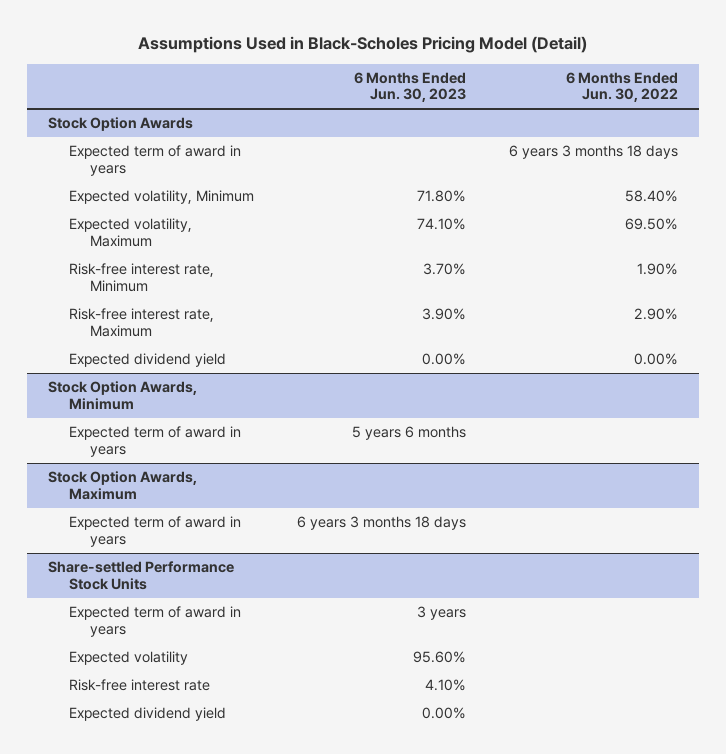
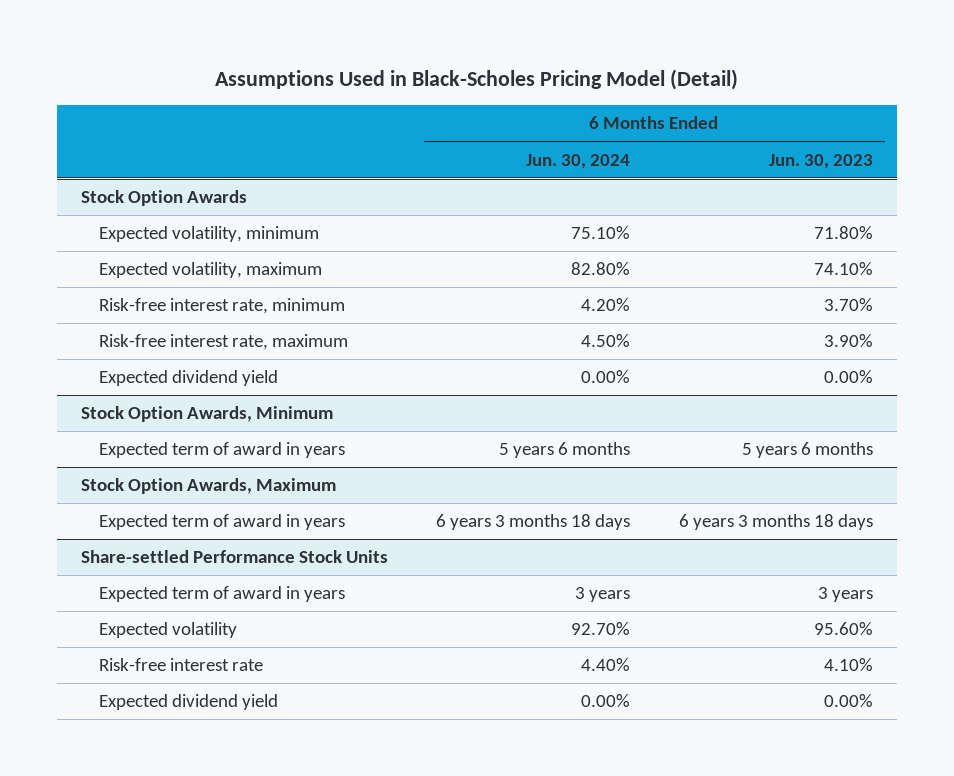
- | 6 Months Ended Jun. 30, 2023 | 6 Months Ended Jun. 30, 2022
+ | 6 Months Ended Jun. 30, 2024 | 6 Months Ended Jun. 30, 2023
@ Stock Option Awards
- Expected term of award in years | | 6 years 3 months 18 days
- Expected volatility, Minimum | 71.80% | 58.40%
- Expected volatility, Maximum | 74.10% | 69.50%
- Risk-free interest rate, Minimum | 3.70% | 1.90%
- Risk-free interest rate, Maximum | 3.90% | 2.90%
+ Expected volatility, minimum | 75.10% | 71.80%
+ Expected volatility, maximum | 82.80% | 74.10%
+ Risk-free interest rate, minimum | 4.20% | 3.70%
+ Risk-free interest rate, maximum | 4.50% | 3.90%

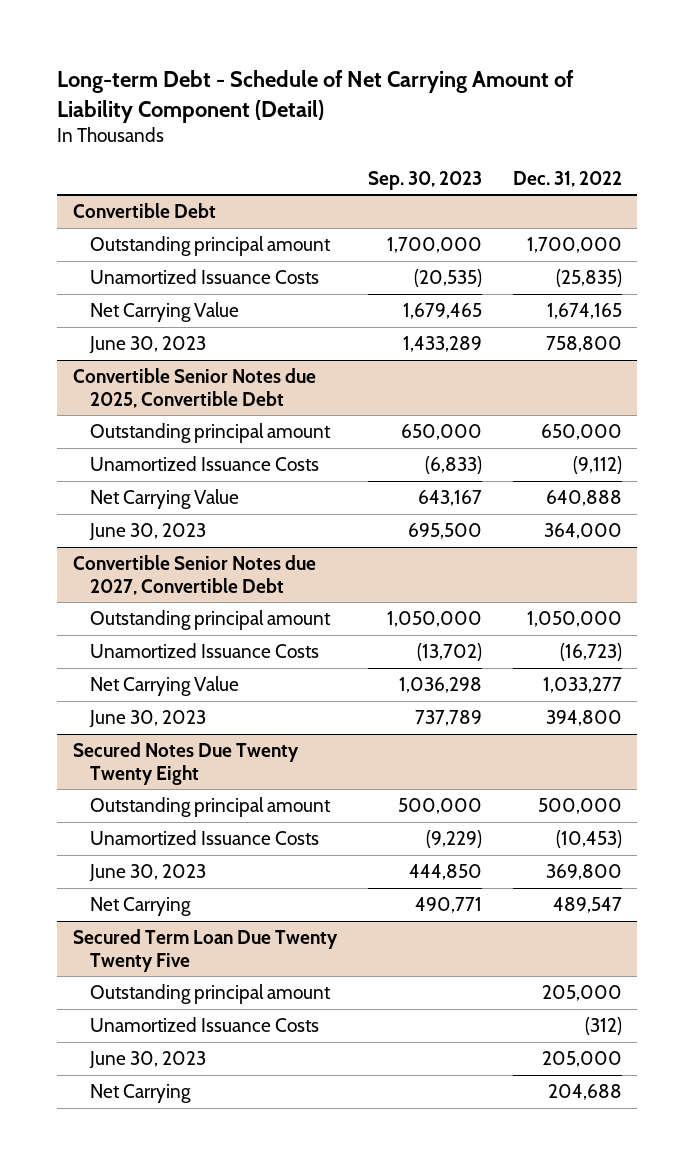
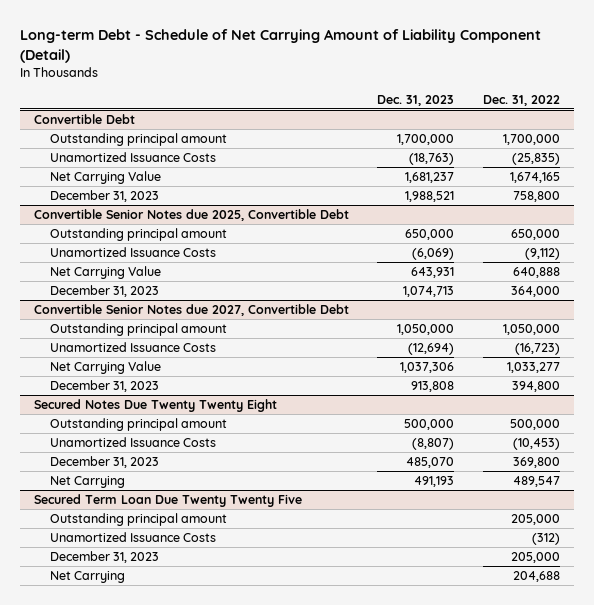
- | Sep. 30, 2023 | Dec. 31, 2022
+ | Dec. 31, 2023 | Dec. 31, 2022
@ Convertible Debt
- June 30, 2023 | 1,433,289 | 758,800
+ December 31, 2023 | 1,988,521 | 758,800
@ Convertible Senior Notes due 2025, Convertible Debt
- June 30, 2023 | 695,500 | 364,000
+ December 31, 2023 | 1,074,713 | 364,000
@ Convertible Senior Notes due 2027, Convertible Debt
- June 30, 2023 | 737,789 | 394,800
+ December 31, 2023 | 913,808 | 394,800
@ Secured Notes Due Twenty Twenty Eight
- June 30, 2023 | 444,850 | 369,800
+ December 31, 2023 | 485,070 | 369,800
@ Secured Term Loan Due Twenty Twenty Five
- June 30, 2023 | | 205,000
+ December 31, 2023 | | 205,000

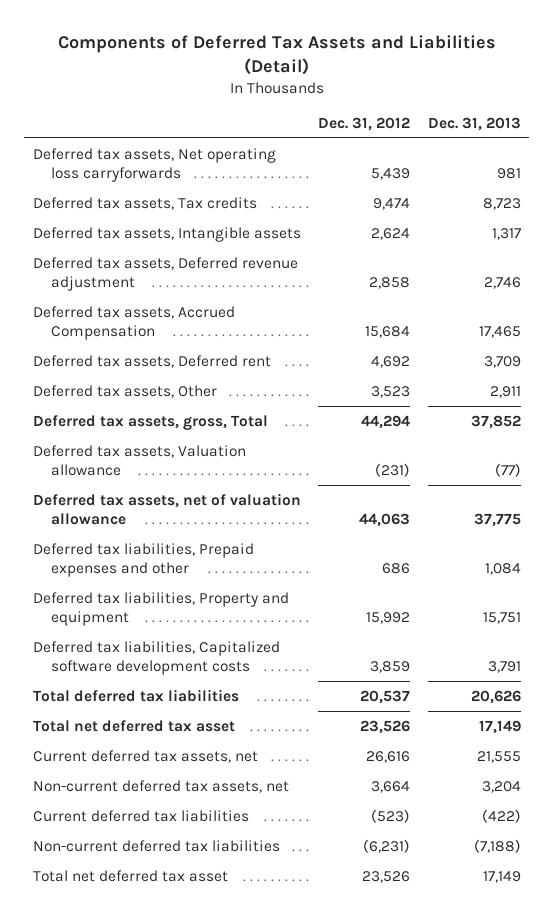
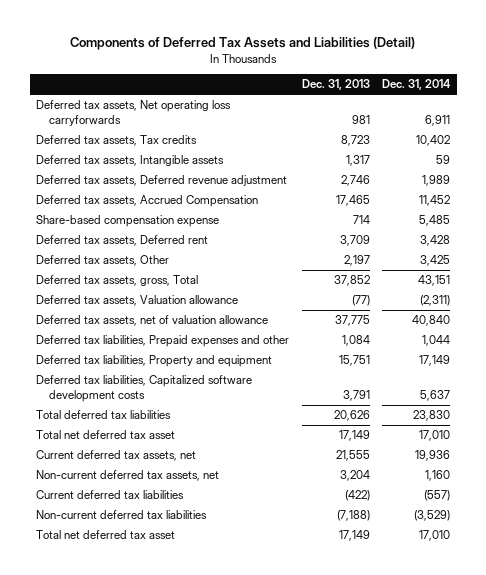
- | Dec. 31, 2012 | Dec. 31, 2013
+ | Dec. 31, 2013 | Dec. 31, 2014
+ Share-based compensation expense | 714 | 5,485
- Deferred tax assets, Other | 3,523 | 2,911
+ Deferred tax assets, Other | 2,197 | 3,425

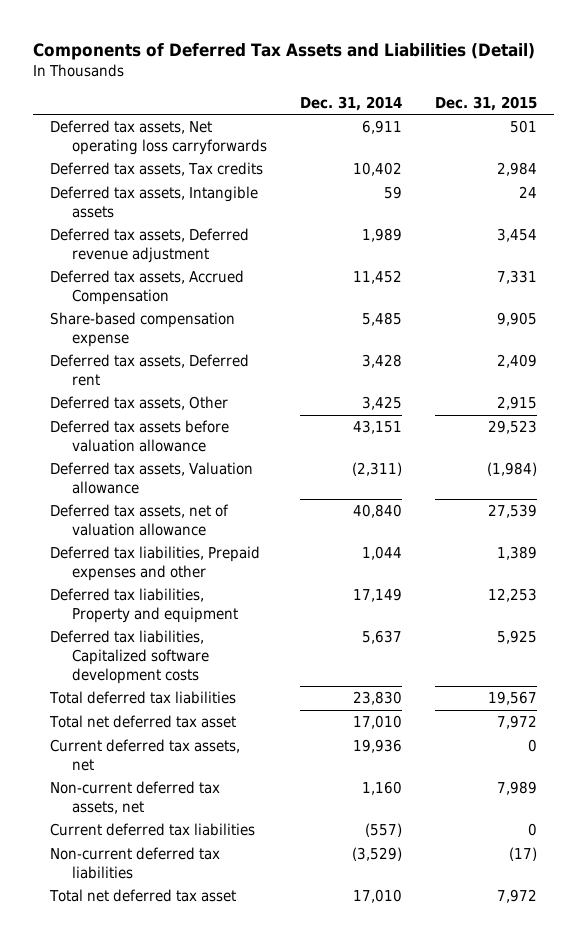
- | Dec. 31, 2013 | Dec. 31, 2014
+ | Dec. 31, 2014 | Dec. 31, 2015
- Deferred tax assets, gross, Total | 37,852 | 43,151
+ Deferred tax assets before valuation allowance | 43,151 | 29,523

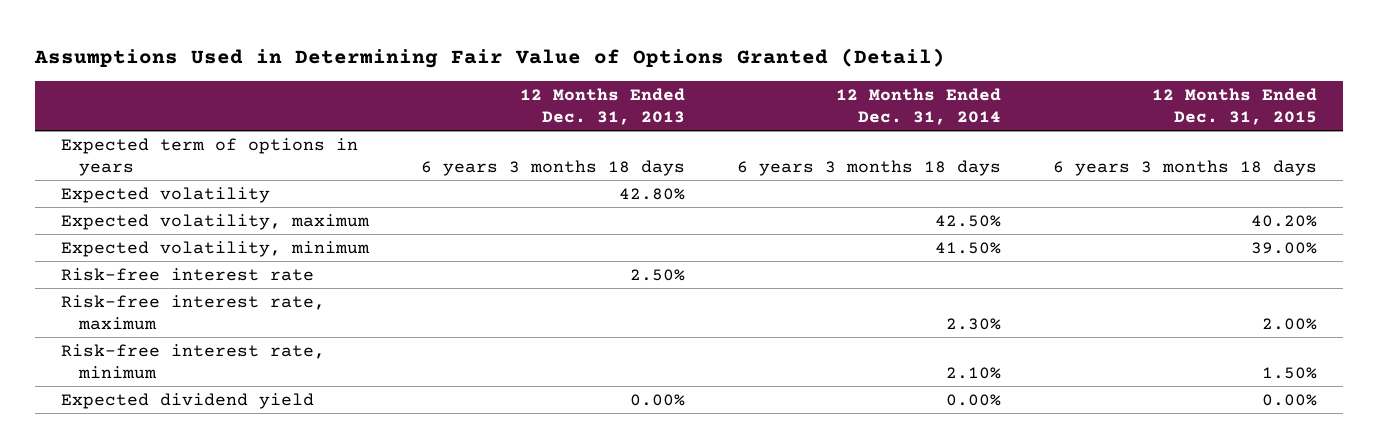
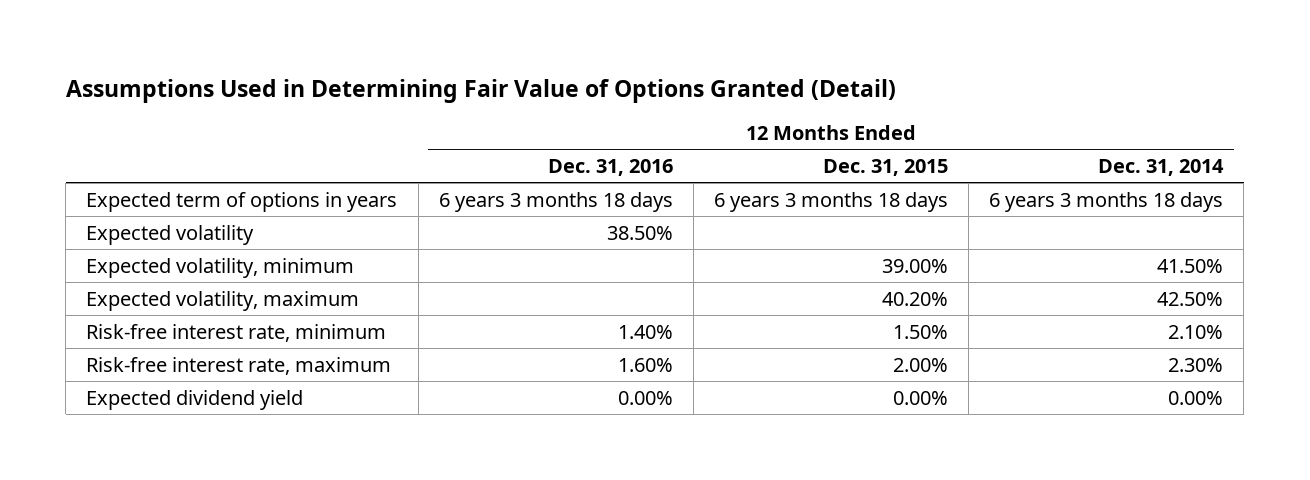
- | 12 Months Ended Dec. 31, 2013 | 12 Months Ended Dec. 31, 2014 | 12 Months Ended Dec. 31, 2015
+ | 12 Months Ended Dec. 31, 2016 | 12 Months Ended Dec. 31, 2015 | 12 Months Ended Dec. 31, 2014
- Risk-free interest rate | 2.50% | |
moved down: Expected volatility, maximum | | 40.20% | 42.50%
moved down: Risk-free interest rate, maximum | 1.60% | 2.00% | 2.30%

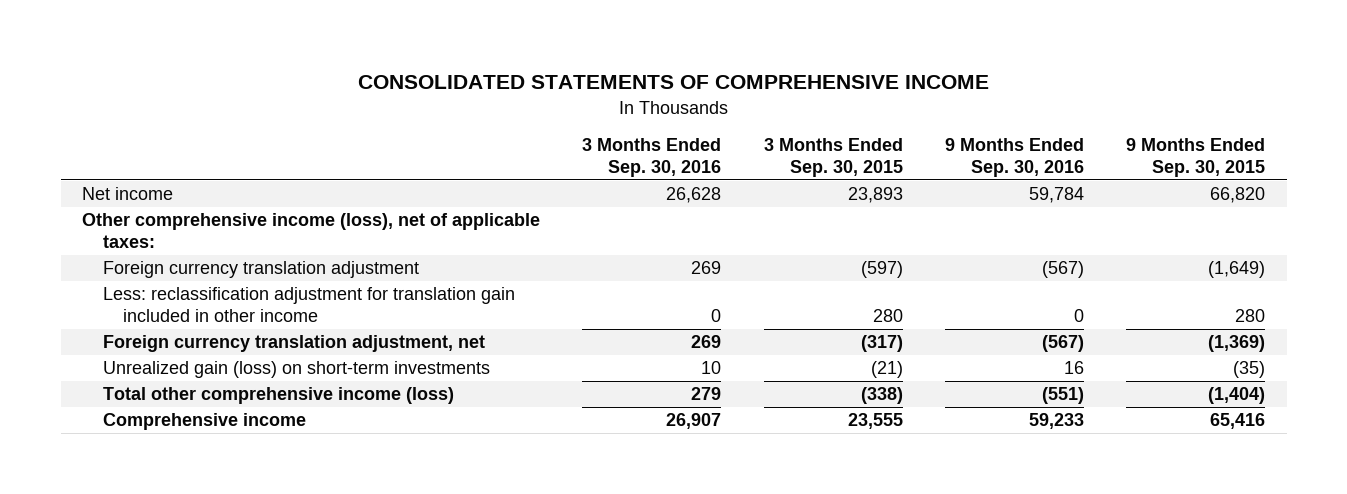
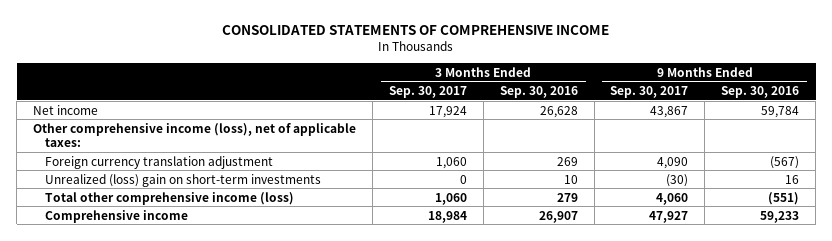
- | 3 Months Ended Sep. 30, 2016 | 3 Months Ended Sep. 30, 2015 | 9 Months Ended Sep. 30, 2016 | 9 Months Ended Sep. 30, 2015
+ | 3 Months Ended Sep. 30, 2017 | 3 Months Ended Sep. 30, 2016 | 9 Months Ended Sep. 30, 2017 | 9 Months Ended Sep. 30, 2016
- Less: reclassification adjustment for translation gain included in other income | 0 | 280 | 0 | 280
- Foreign currency translation adjustment, net | 269 | (317) | (567) | (1,369)
- Unrealized gain (loss) on short-term investments | 10 | (21) | 16 | (35)
+ Unrealized (loss) gain on short-term investments | 0 | 10 | (30) | 16

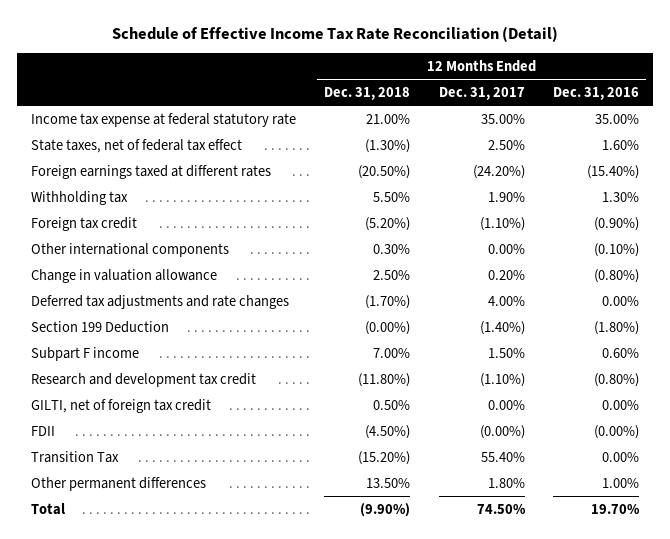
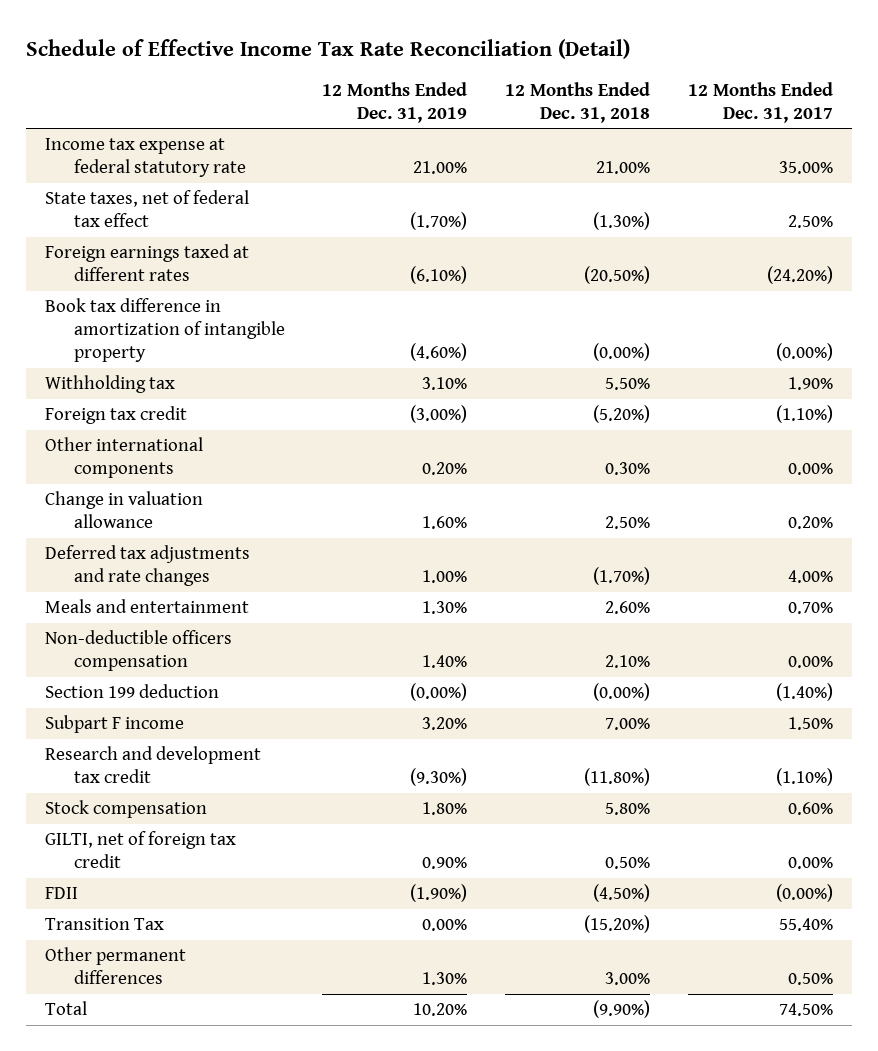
- | 12 Months Ended Dec. 31, 2018 | 12 Months Ended Dec. 31, 2017 | 12 Months Ended Dec. 31, 2016
+ | 12 Months Ended Dec. 31, 2019 | 12 Months Ended Dec. 31, 2018 | 12 Months Ended Dec. 31, 2017
+ Book tax difference in amortization of intangible property | (4.60%) | (0.00%) | (0.00%)
- Section 199 Deduction | (0.00%) | (1.40%) | (1.80%)
+ Meals and entertainment | 1.30% | 2.60% | 0.70%
+ Non-deductible officers compensation | 1.40% | 2.10% | 0.00%
+ Section 199 deduction | (0.00%) | (0.00%) | (1.40%)
+ Stock compensation | 1.80% | 5.80% | 0.60%
- Other permanent differences | 13.50% | 1.80% | 1.00%
+ Other permanent differences | 1.30% | 3.00% | 0.50%

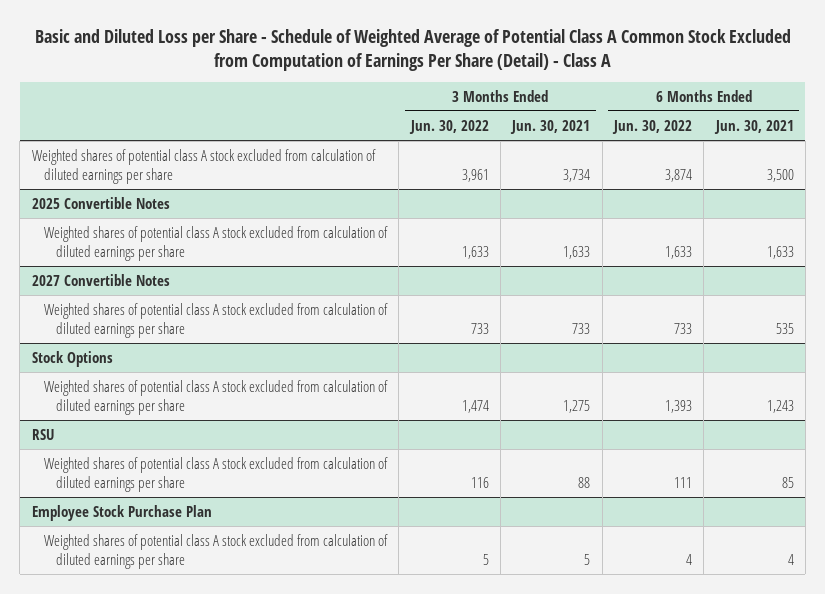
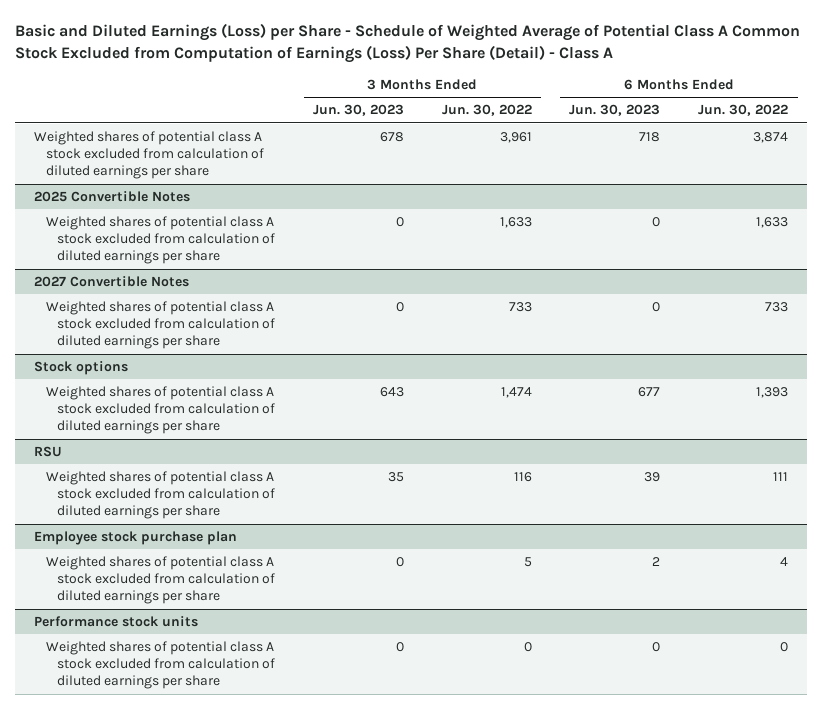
- Basic and Diluted Loss per Share - Schedule of Weighted Average of Potential Class A Common Stock Excluded from Computation of Earnings Per Share (Detail) - Class A
+ Basic and Diluted Earnings (Loss) per Share - Schedule of Weighted Average of Potential Class A Common Stock Excluded from Computation of Earnings (Loss) Per Share (Detail) - Class A
- | 3 Months Ended Jun. 30, 2022 | 3 Months Ended Jun. 30, 2021 | 6 Months Ended Jun. 30, 2022 | 6 Months Ended Jun. 30, 2021
+ | 3 Months Ended Jun. 30, 2023 | 3 Months Ended Jun. 30, 2022 | 6 Months Ended Jun. 30, 2023 | 6 Months Ended Jun. 30, 2022
- Stock Options
+ Stock options
- Employee Stock Purchase Plan
+ Employee stock purchase plan
+ Performance stock units
+ Weighted shares of potential class A stock excluded from calculation of diluted earnings per share | 0 | 0 | 0 | 0

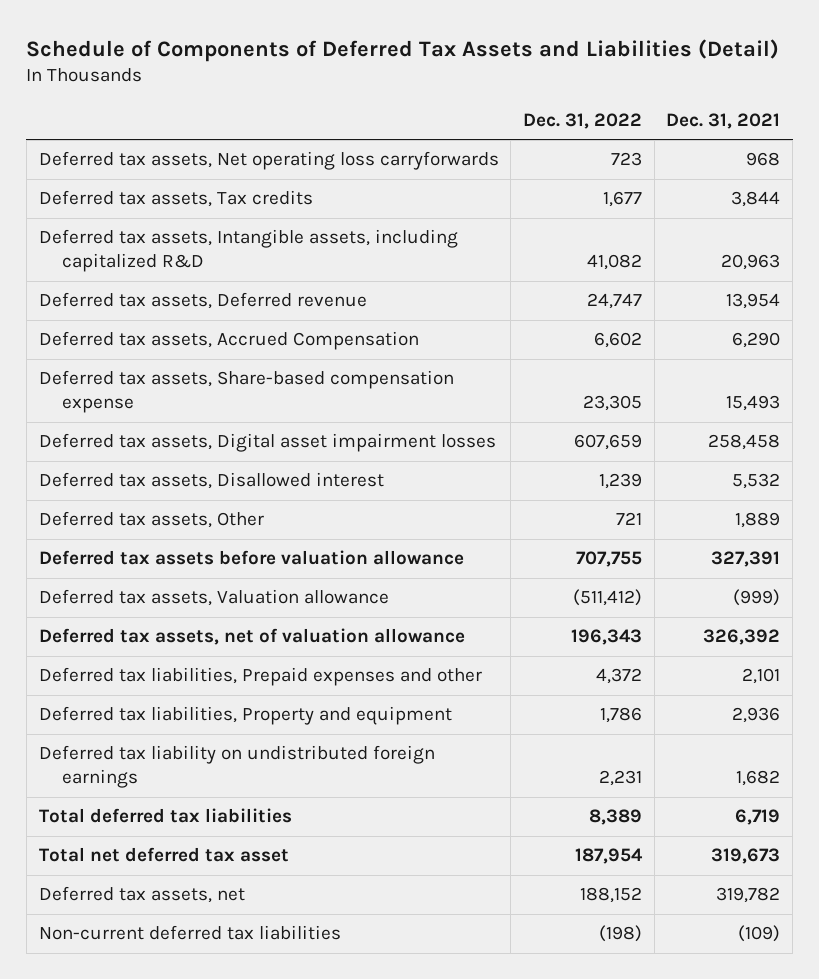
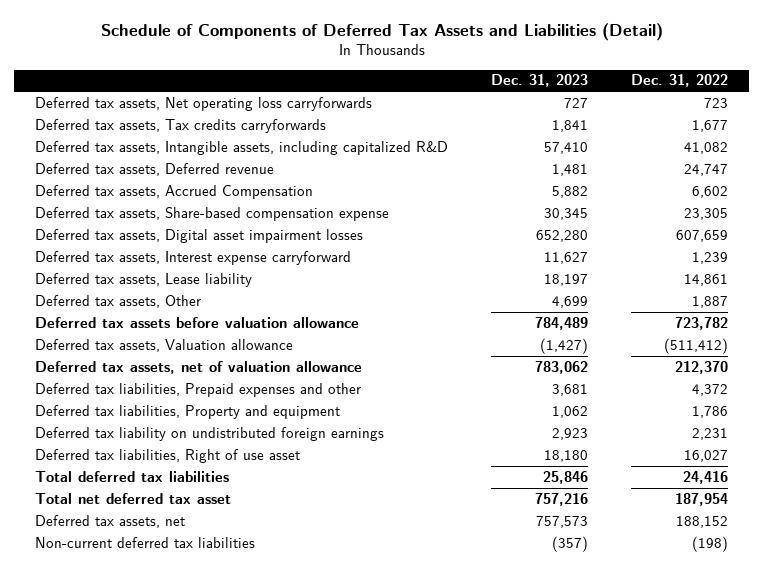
- | Dec. 31, 2022 | Dec. 31, 2021
+ | Dec. 31, 2023 | Dec. 31, 2022
- Deferred tax assets, Tax credits | 1,677 | 3,844
+ Deferred tax assets, Tax credits carryforwards | 1,841 | 1,677
- Deferred tax assets, Disallowed interest | 1,239 | 5,532
- Deferred tax assets, Other | 721 | 1,889
- Deferred tax assets before valuation allowance | 707,755 | 327,391
+ Deferred tax assets, Interest expense carryforward | 11,627 | 1,239
+ Deferred tax assets, Lease liability | 18,197 | 14,861
+ Deferred tax assets, Other | 4,699 | 1,887
+ Deferred tax assets before valuation allowance | 784,489 | 723,782
- Deferred tax assets, net of valuation allowance | 196,343 | 326,392
+ Deferred tax assets, net of valuation allowance | 783,062 | 212,370
- Total deferred tax liabilities | 8,389 | 6,719
+ Deferred tax liabilities, Right of use asset | 18,180 | 16,027
+ Total deferred tax liabilities | 25,846 | 24,416

